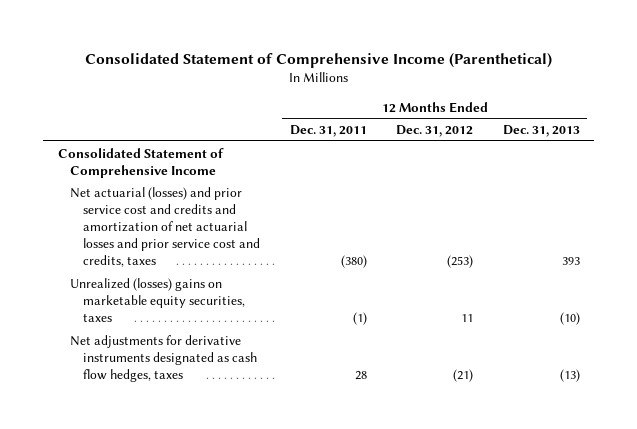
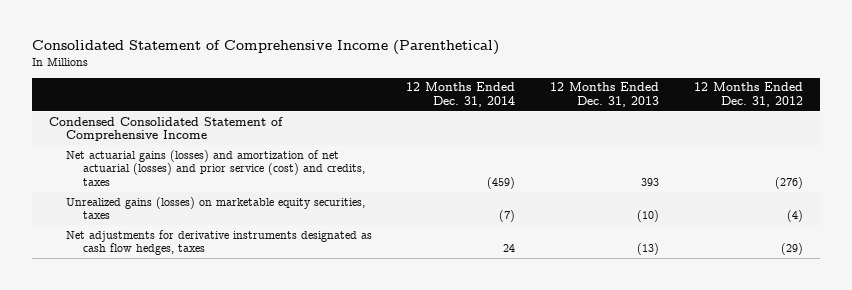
- | 12 Months Ended Dec. 31, 2011 | 12 Months Ended Dec. 31, 2012 | 12 Months Ended Dec. 31, 2013
+ | 12 Months Ended Dec. 31, 2014 | 12 Months Ended Dec. 31, 2013 | 12 Months Ended Dec. 31, 2012
- Consolidated Statement of Comprehensive Income
- Net actuarial (losses) and prior service cost and credits and amortization of net actuarial losses and prior service cost and credits, taxes | (380) | (253) | 393
- Unrealized (losses) gains on marketable equity securities, taxes | (1) | 11 | (10)
- Net adjustments for derivative instruments designated as cash flow hedges, taxes | 28 | (21) | (13)
+ Condensed Consolidated Statement of Comprehensive Income
+ Net actuarial gains (losses) and amortization of net actuarial (losses) and prior service (cost) and credits, taxes | (459) | 393 | (276)
+ Unrealized gains (losses) on marketable equity securities, taxes | (7) | (10) | (4)
+ Net adjustments for derivative instruments designated as cash flow hedges, taxes | 24 | (13) | (29)

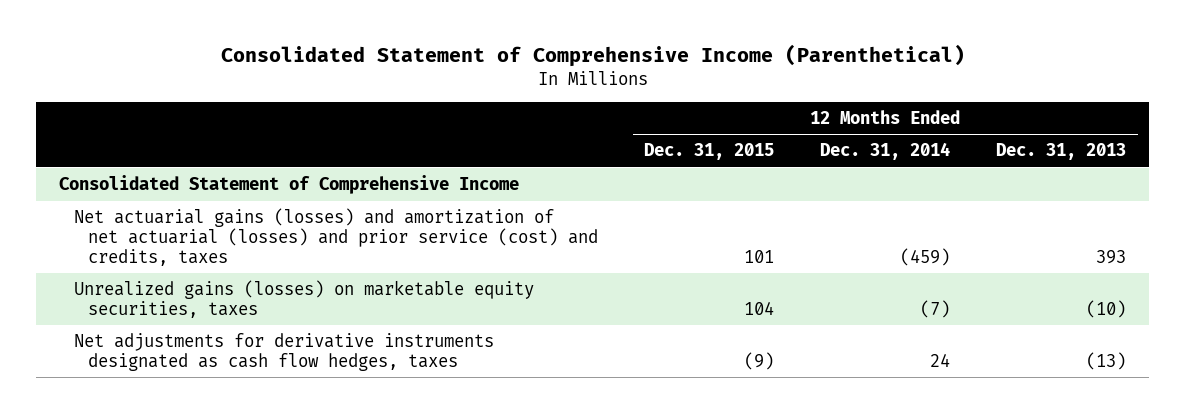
- | 12 Months Ended Dec. 31, 2014 | 12 Months Ended Dec. 31, 2013 | 12 Months Ended Dec. 31, 2012
+ | 12 Months Ended Dec. 31, 2015 | 12 Months Ended Dec. 31, 2014 | 12 Months Ended Dec. 31, 2013
- Condensed Consolidated Statement of Comprehensive Income
+ Consolidated Statement of Comprehensive Income

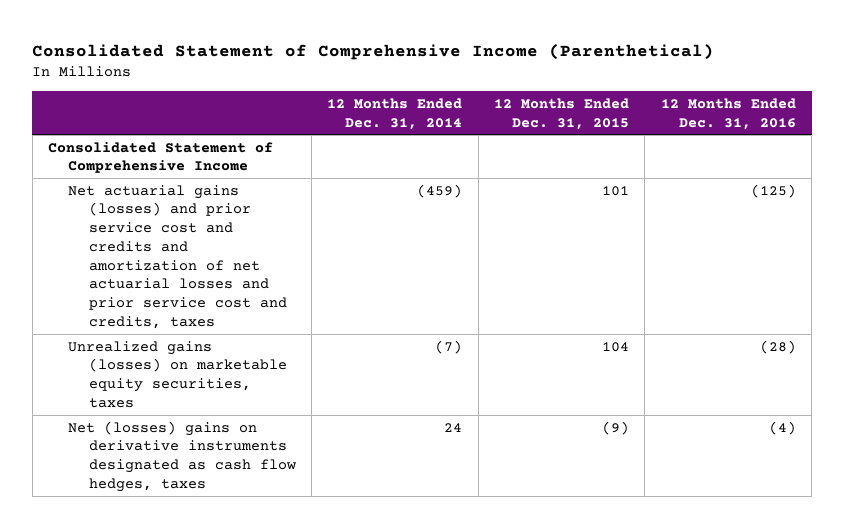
- | 12 Months Ended Dec. 31, 2015 | 12 Months Ended Dec. 31, 2014 | 12 Months Ended Dec. 31, 2013
+ | 12 Months Ended Dec. 31, 2014 | 12 Months Ended Dec. 31, 2015 | 12 Months Ended Dec. 31, 2016
- Net actuarial gains (losses) and amortization of net actuarial (losses) and prior service (cost) and credits, taxes | 101 | (459) | 393
+ Net actuarial gains (losses) and prior service cost and credits and amortization of net actuarial losses and prior service cost and credits, taxes | (459) | 101 | (125)
- Net adjustments for derivative instruments designated as cash flow hedges, taxes | (9) | 24 | (13)
+ Net (losses) gains on derivative instruments designated as cash flow hedges, taxes | 24 | (9) | (4)

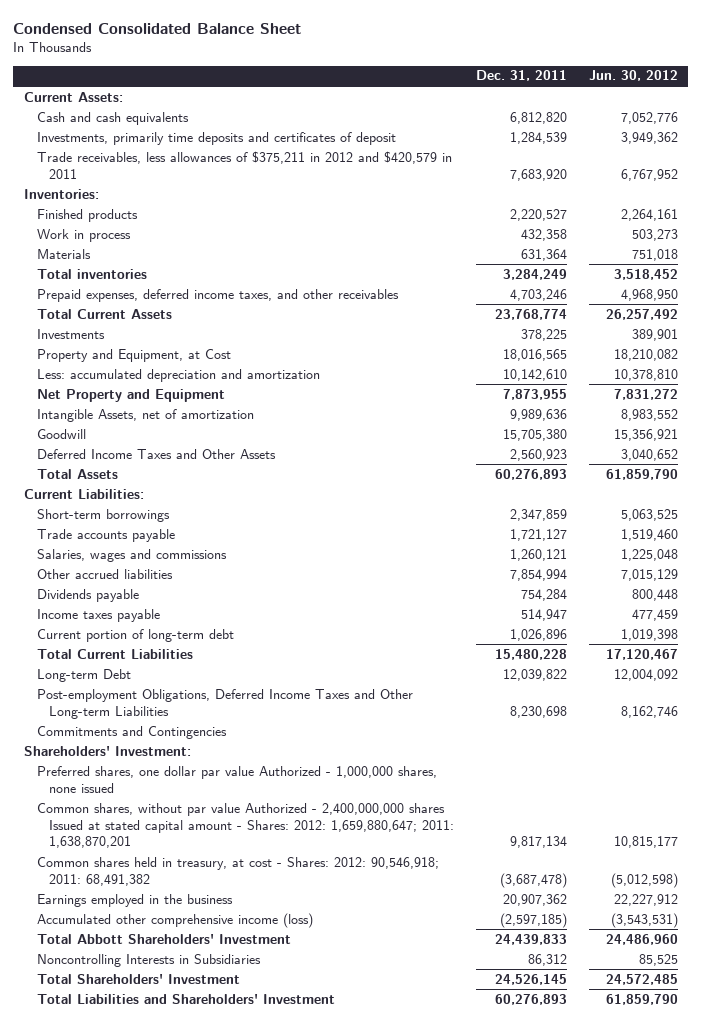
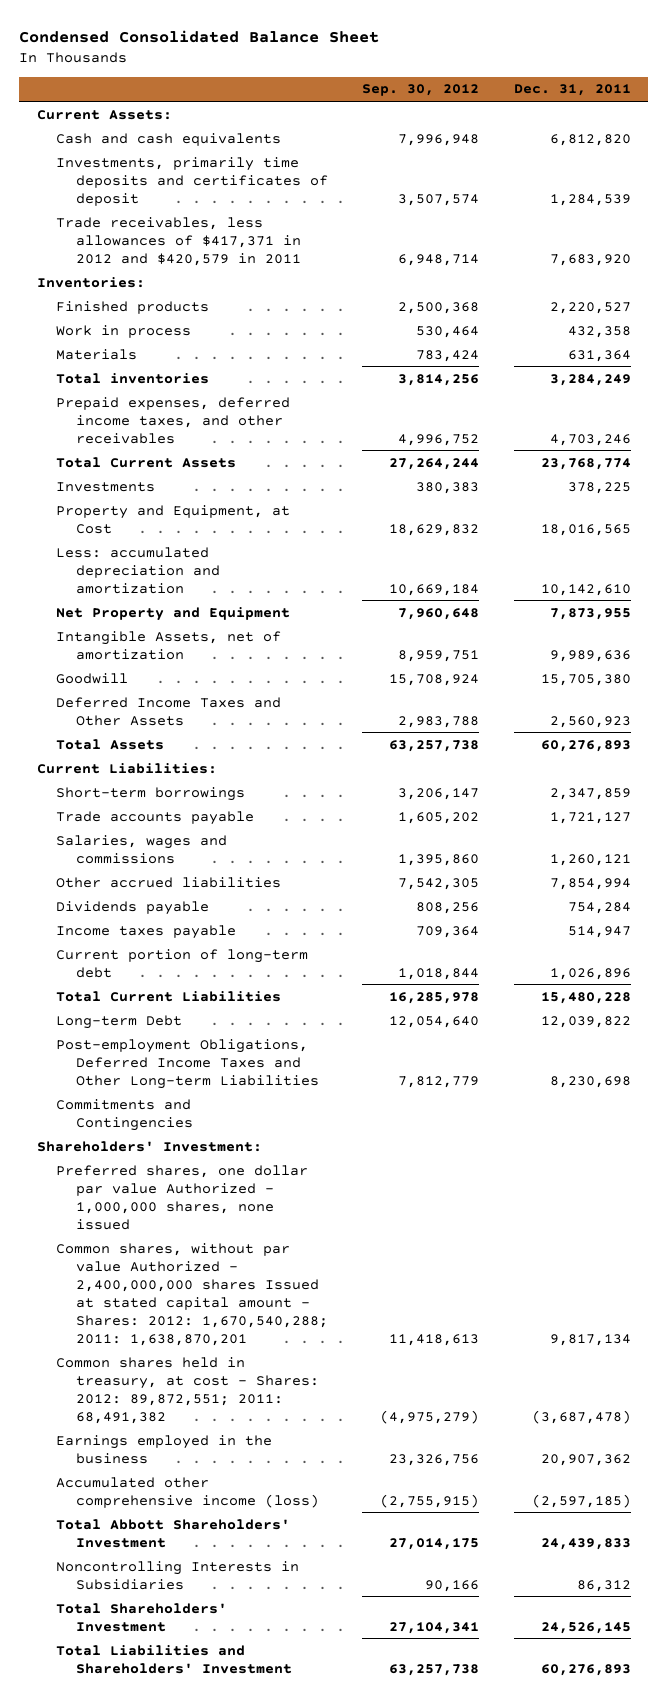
- | Dec. 31, 2011 | Jun. 30, 2012
+ | Sep. 30, 2012 | Dec. 31, 2011
- Trade receivables, less allowances of $375,211 in 2012 and $420,579 in 2011 | 7,683,920 | 6,767,952
+ Trade receivables, less allowances of $417,371 in 2012 and $420,579 in 2011 | 6,948,714 | 7,683,920
- Common shares, without par value Authorized - 2,400,000,000 shares Issued at stated capital amount - Shares: 2012: 1,659,880,647; 2011: 1,638,870,201 | 9,817,134 | 10,815,177
- Common shares held in treasury, at cost - Shares: 2012: 90,546,918; 2011: 68,491,382 | (3,687,478) | (5,012,598)
+ Common shares, without par value Authorized - 2,400,000,000 shares Issued at stated capital amount - Shares: 2012: 1,670,540,288; 2011: 1,638,870,201 | 11,418,613 | 9,817,134
+ Common shares held in treasury, at cost - Shares: 2012: 89,872,551; 2011: 68,491,382 | (4,975,279) | (3,687,478)

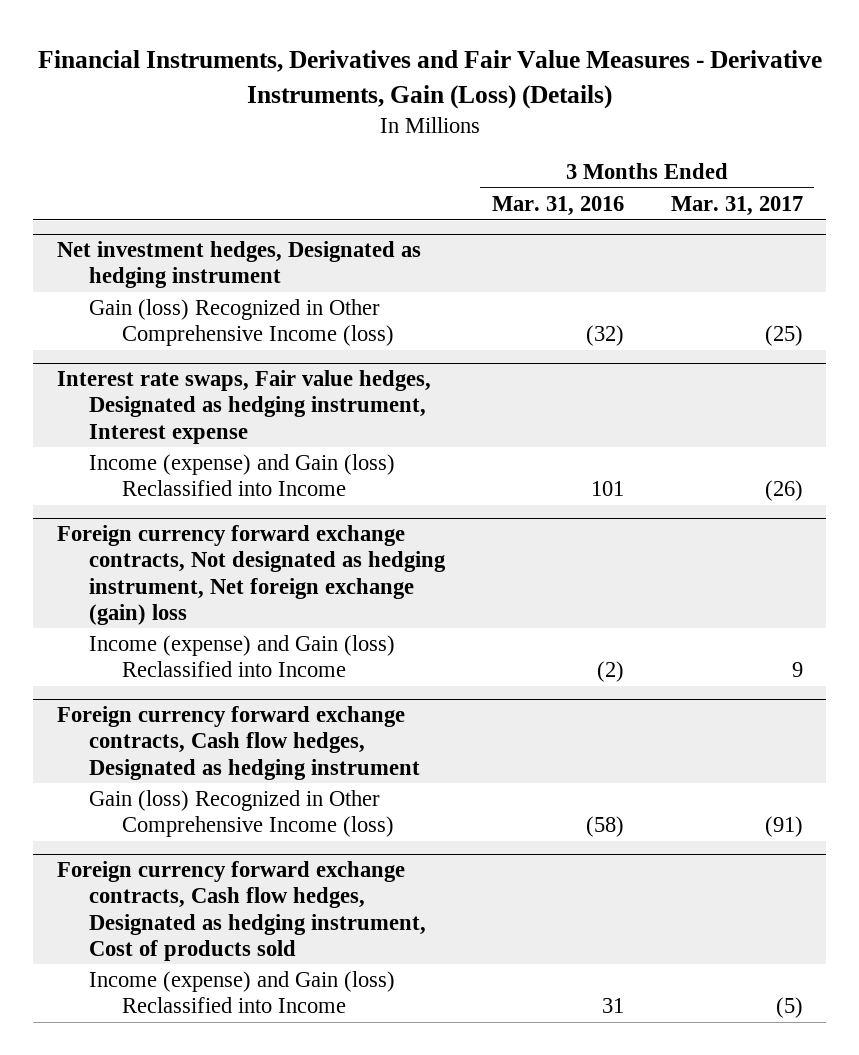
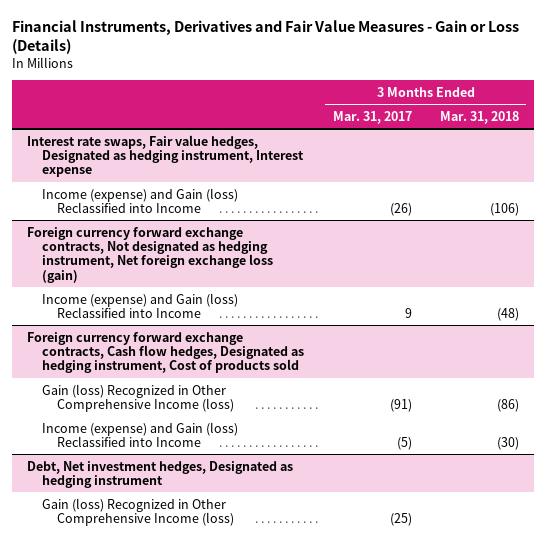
- Financial Instruments, Derivatives and Fair Value Measures - Derivative Instruments, Gain (Loss) (Details)
+ Financial Instruments, Derivatives and Fair Value Measures - Gain or Loss (Details)
- | 3 Months Ended Mar. 31, 2016 | 3 Months Ended Mar. 31, 2017
+ | 3 Months Ended Mar. 31, 2017 | 3 Months Ended Mar. 31, 2018
- Net investment hedges, Designated as hedging instrument
- Gain (loss) Recognized in Other Comprehensive Income (loss) | (32) | (25)
- Foreign currency forward exchange contracts, Not designated as hedging instrument, Net foreign exchange (gain) loss
+ Foreign currency forward exchange contracts, Not designated as hedging instrument, Net foreign exchange loss (gain)
- Foreign currency forward exchange contracts, Cash flow hedges, Designated as hedging instrument
- Gain (loss) Recognized in Other Comprehensive Income (loss) | (58) | (91)
@ Foreign currency forward exchange contracts, Cash flow hedges, Designated as hedging instrument, Cost of products sold
+ Gain (loss) Recognized in Other Comprehensive Income (loss) | (91) | (86)
+ Debt, Net investment hedges, Designated as hedging instrument
+ Gain (loss) Recognized in Other Comprehensive Income (loss) | (25) |

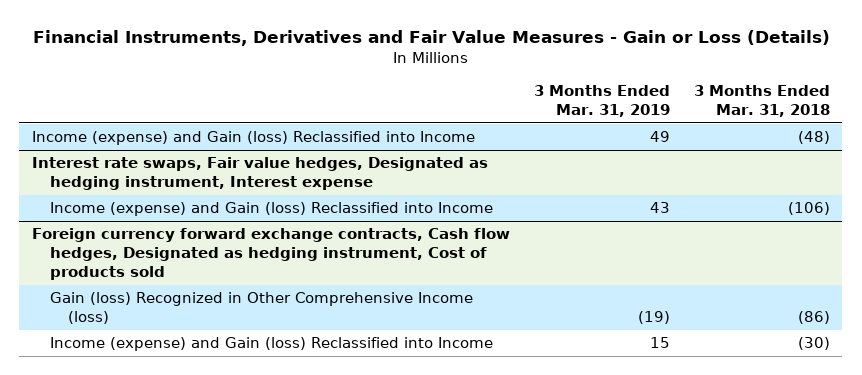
- | 3 Months Ended Mar. 31, 2017 | 3 Months Ended Mar. 31, 2018
+ | 3 Months Ended Mar. 31, 2019 | 3 Months Ended Mar. 31, 2018
+ Income (expense) and Gain (loss) Reclassified into Income | 49 | (48)
- Foreign currency forward exchange contracts, Not designated as hedging instrument, Net foreign exchange loss (gain)
- Income (expense) and Gain (loss) Reclassified into Income | 9 | (48)
- Debt, Net investment hedges, Designated as hedging instrument
- Gain (loss) Recognized in Other Comprehensive Income (loss) | (25) |

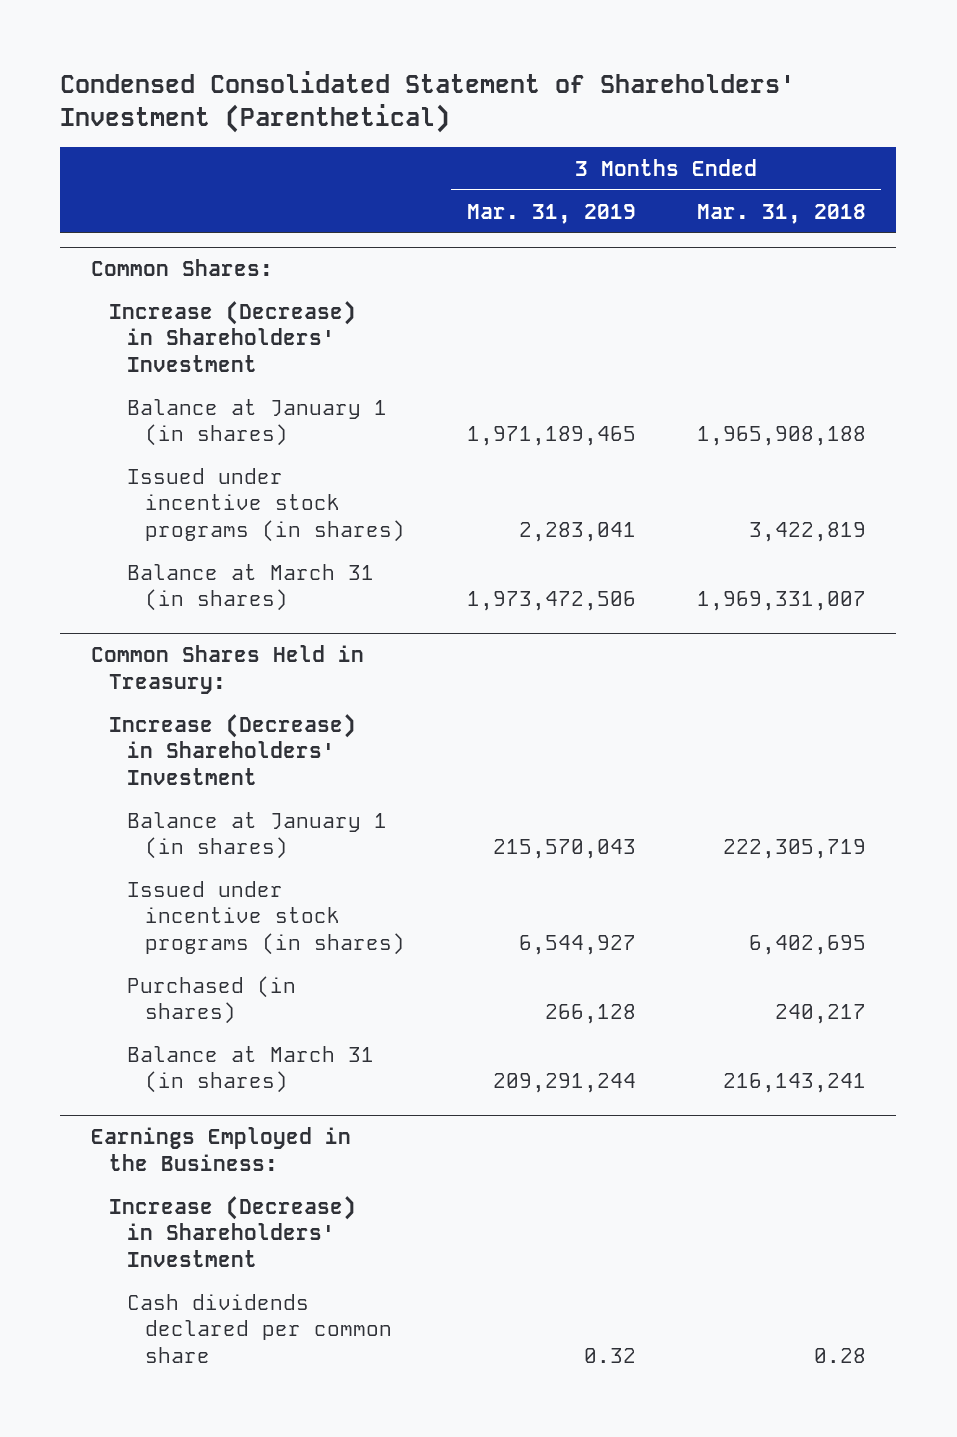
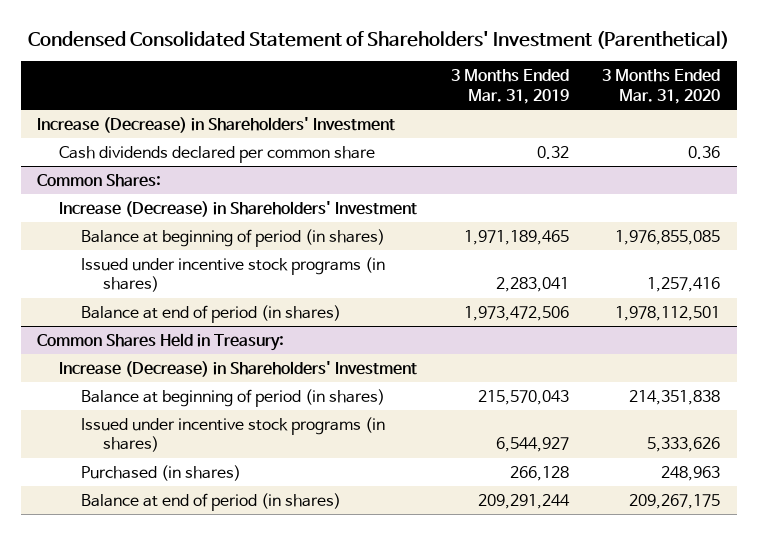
- | 3 Months Ended Mar. 31, 2019 | 3 Months Ended Mar. 31, 2018
+ | 3 Months Ended Mar. 31, 2019 | 3 Months Ended Mar. 31, 2020
+ Increase (Decrease) in Shareholders' Investment
+ Cash dividends declared per common share | 0.32 | 0.36
@ Common Shares:
- Balance at January 1 (in shares) | 1,971,189,465 | 1,965,908,188
+ Balance at beginning of period (in shares) | 1,971,189,465 | 1,976,855,085
- Balance at March 31 (in shares) | 1,973,472,506 | 1,969,331,007
+ Balance at end of period (in shares) | 1,973,472,506 | 1,978,112,501
@ Common Shares Held in Treasury:
- Balance at January 1 (in shares) | 215,570,043 | 222,305,719
+ Balance at beginning of period (in shares) | 215,570,043 | 214,351,838
- Balance at March 31 (in shares) | 209,291,244 | 216,143,241
- Earnings Employed in the Business:
- Increase (Decrease) in Shareholders' Investment
- Cash dividends declared per common share | 0.32 | 0.28
@ Common Shares Held in Treasury:
+ Balance at end of period (in shares) | 209,291,244 | 209,267,175

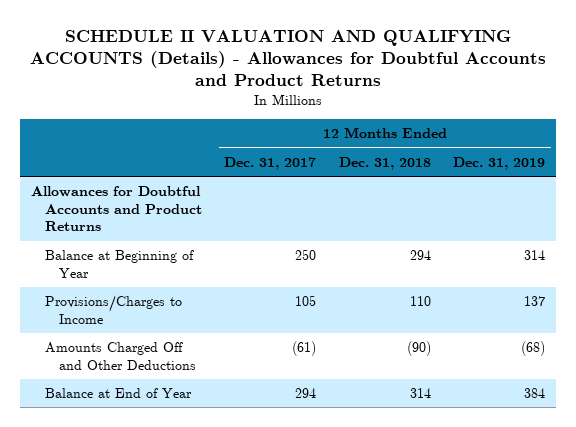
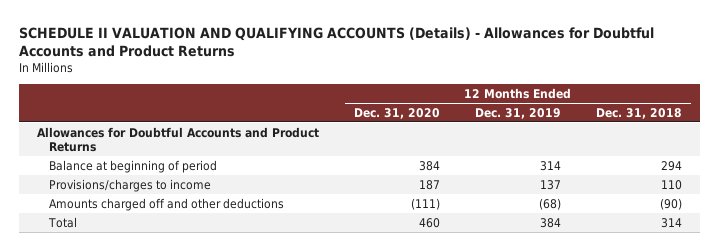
- | 12 Months Ended Dec. 31, 2017 | 12 Months Ended Dec. 31, 2018 | 12 Months Ended Dec. 31, 2019
+ | 12 Months Ended Dec. 31, 2020 | 12 Months Ended Dec. 31, 2019 | 12 Months Ended Dec. 31, 2018
- Balance at Beginning of Year | 250 | 294 | 314
- Provisions/Charges to Income | 105 | 110 | 137
- Amounts Charged Off and Other Deductions | (61) | (90) | (68)
- Balance at End of Year | 294 | 314 | 384
+ Balance at beginning of period | 384 | 314 | 294
+ Provisions/charges to income | 187 | 137 | 110
+ Amounts charged off and other deductions | (111) | (68) | (90)
+ Total | 460 | 384 | 314

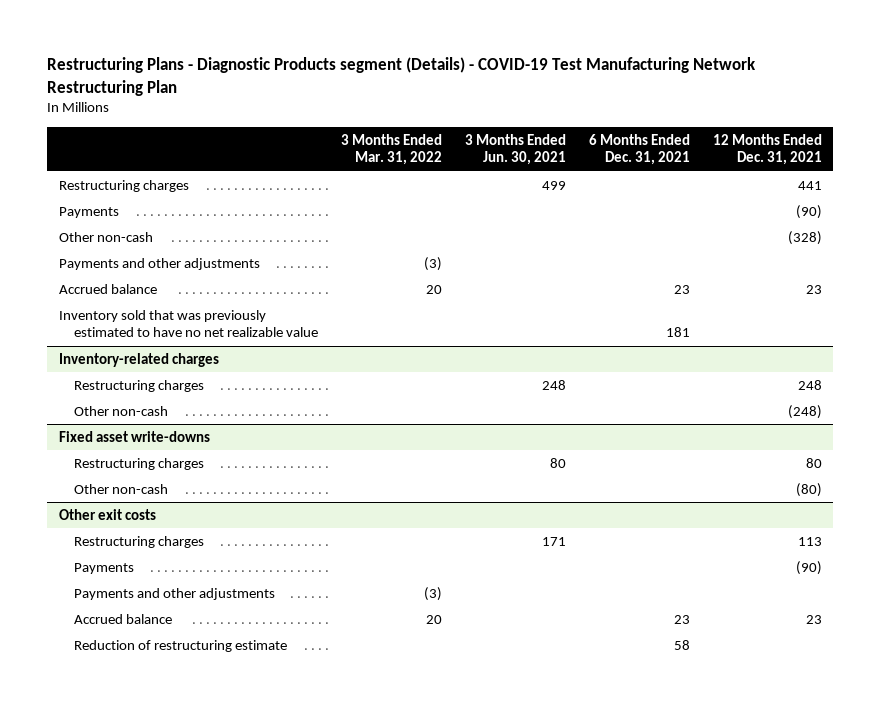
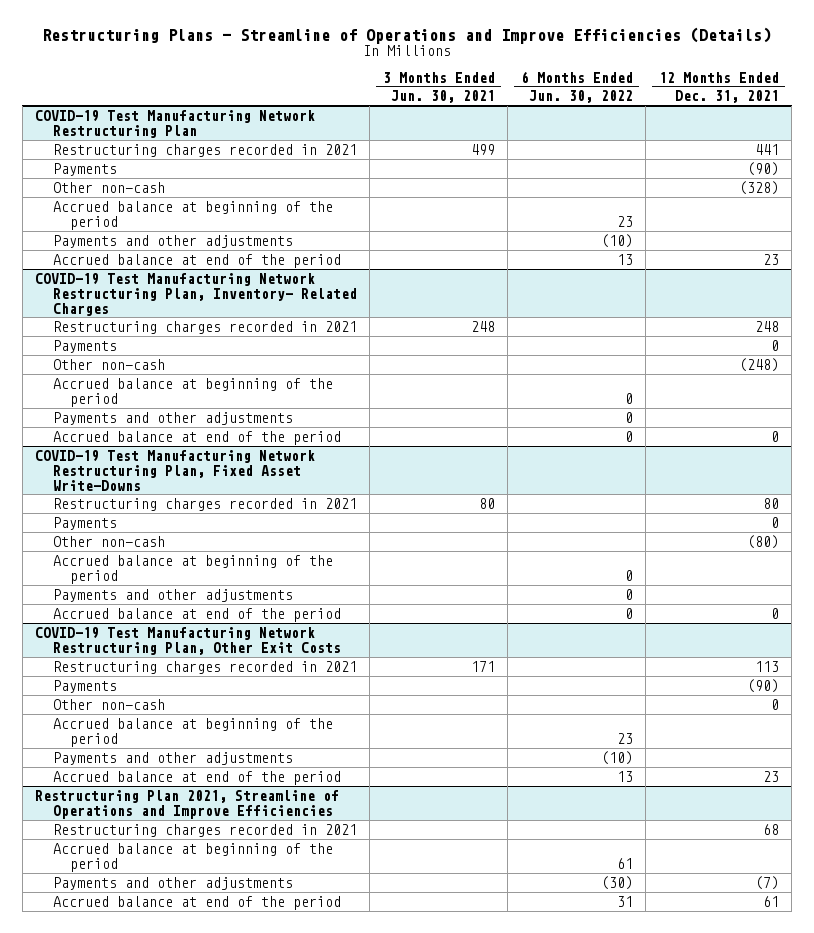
- Restructuring Plans - Diagnostic Products segment (Details) - COVID-19 Test Manufacturing Network Restructuring Plan
+ Restructuring Plans - Streamline of Operations and Improve Efficiencies (Details)
- | 3 Months Ended Mar. 31, 2022 | 3 Months Ended Jun. 30, 2021 | 6 Months Ended Dec. 31, 2021 | 12 Months Ended Dec. 31, 2021
+ | 3 Months Ended Jun. 30, 2021 | 6 Months Ended Jun. 30, 2022 | 12 Months Ended Dec. 31, 2021
- Restructuring charges | | 499 | | 441
+ COVID-19 Test Manufacturing Network Restructuring Plan
+ Restructuring charges recorded in 2021 | 499 | | 441
+ Accrued balance at beginning of the period | | 23 |
- Accrued balance | 20 | | 23 | 23
- Inventory sold that was previously estimated to have no net realizable value | | | 181 |
- Inventory-related charges
- Restructuring charges | | 248 | | 248
+ Accrued balance at end of the period | | 13 | 23
+ COVID-19 Test Manufacturing Network Restructuring Plan, Inventory- Related Charges
+ Restructuring charges recorded in 2021 | 248 | | 248
+ Payments | | | 0
- Fixed asset write-downs
- Restructuring charges | | 80 | | 80
+ Accrued balance at beginning of the period | | 0 |
+ Payments and other adjustments | | 0 |
+ Accrued balance at end of the period | | 0 | 0
+ COVID-19 Test Manufacturing Network Restructuring Plan, Fixed Asset Write-Downs
+ Restructuring charges recorded in 2021 | 80 | | 80
+ Payments | | | 0
- Other exit costs
- Restructuring charges | | 171 | | 113
+ Accrued balance at beginning of the period | | 0 |
+ Payments and other adjustments | | 0 |
+ Accrued balance at end of the period | | 0 | 0
+ COVID-19 Test Manufacturing Network Restructuring Plan, Other Exit Costs
+ Restructuring charges recorded in 2021 | 171 | | 113
+ Other non-cash | | | 0
+ Accrued balance at beginning of the period | | 23 |
- Accrued balance | 20 | | 23 | 23
- Reduction of restructuring estimate | | | 58 |
+ Accrued balance at end of the period | | 13 | 23
+ Restructuring Plan 2021, Streamline of Operations and Improve Efficiencies
+ Restructuring charges recorded in 2021 | | | 68
+ Accrued balance at beginning of the period | | 61 |
+ Payments and other adjustments | | (30) | (7)
+ Accrued balance at end of the period | | 31 | 61

